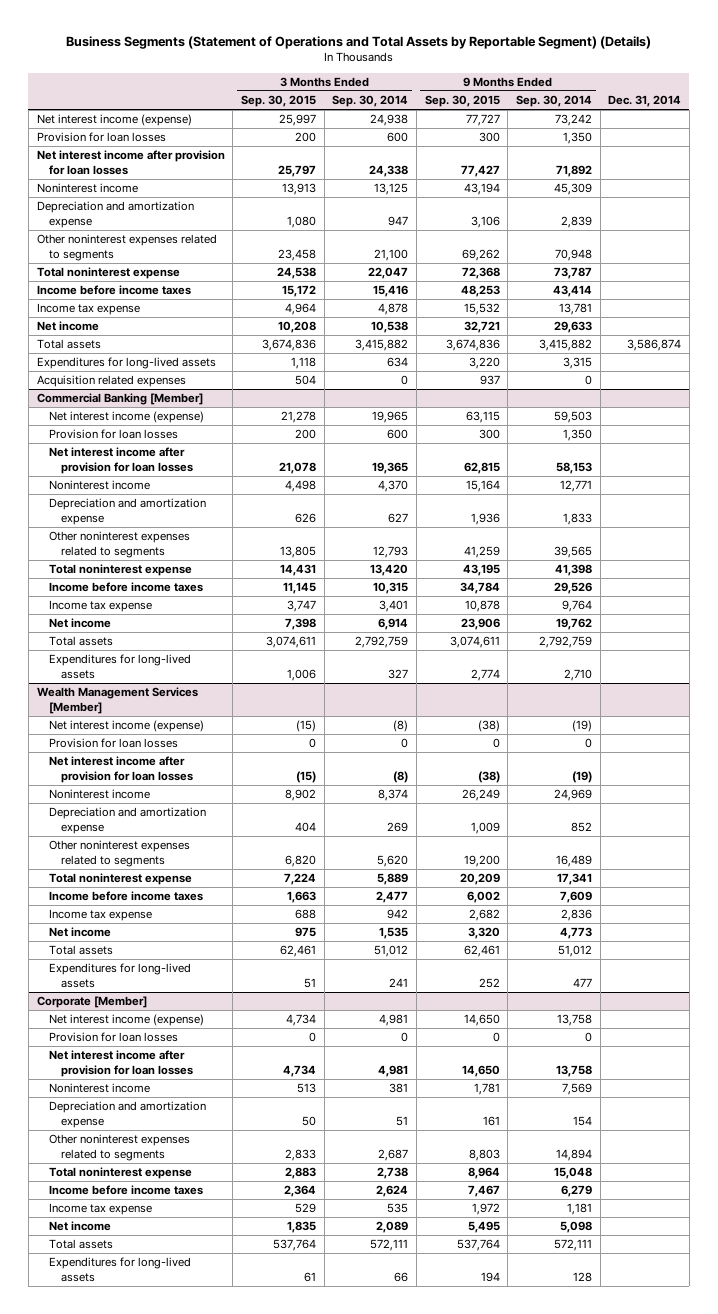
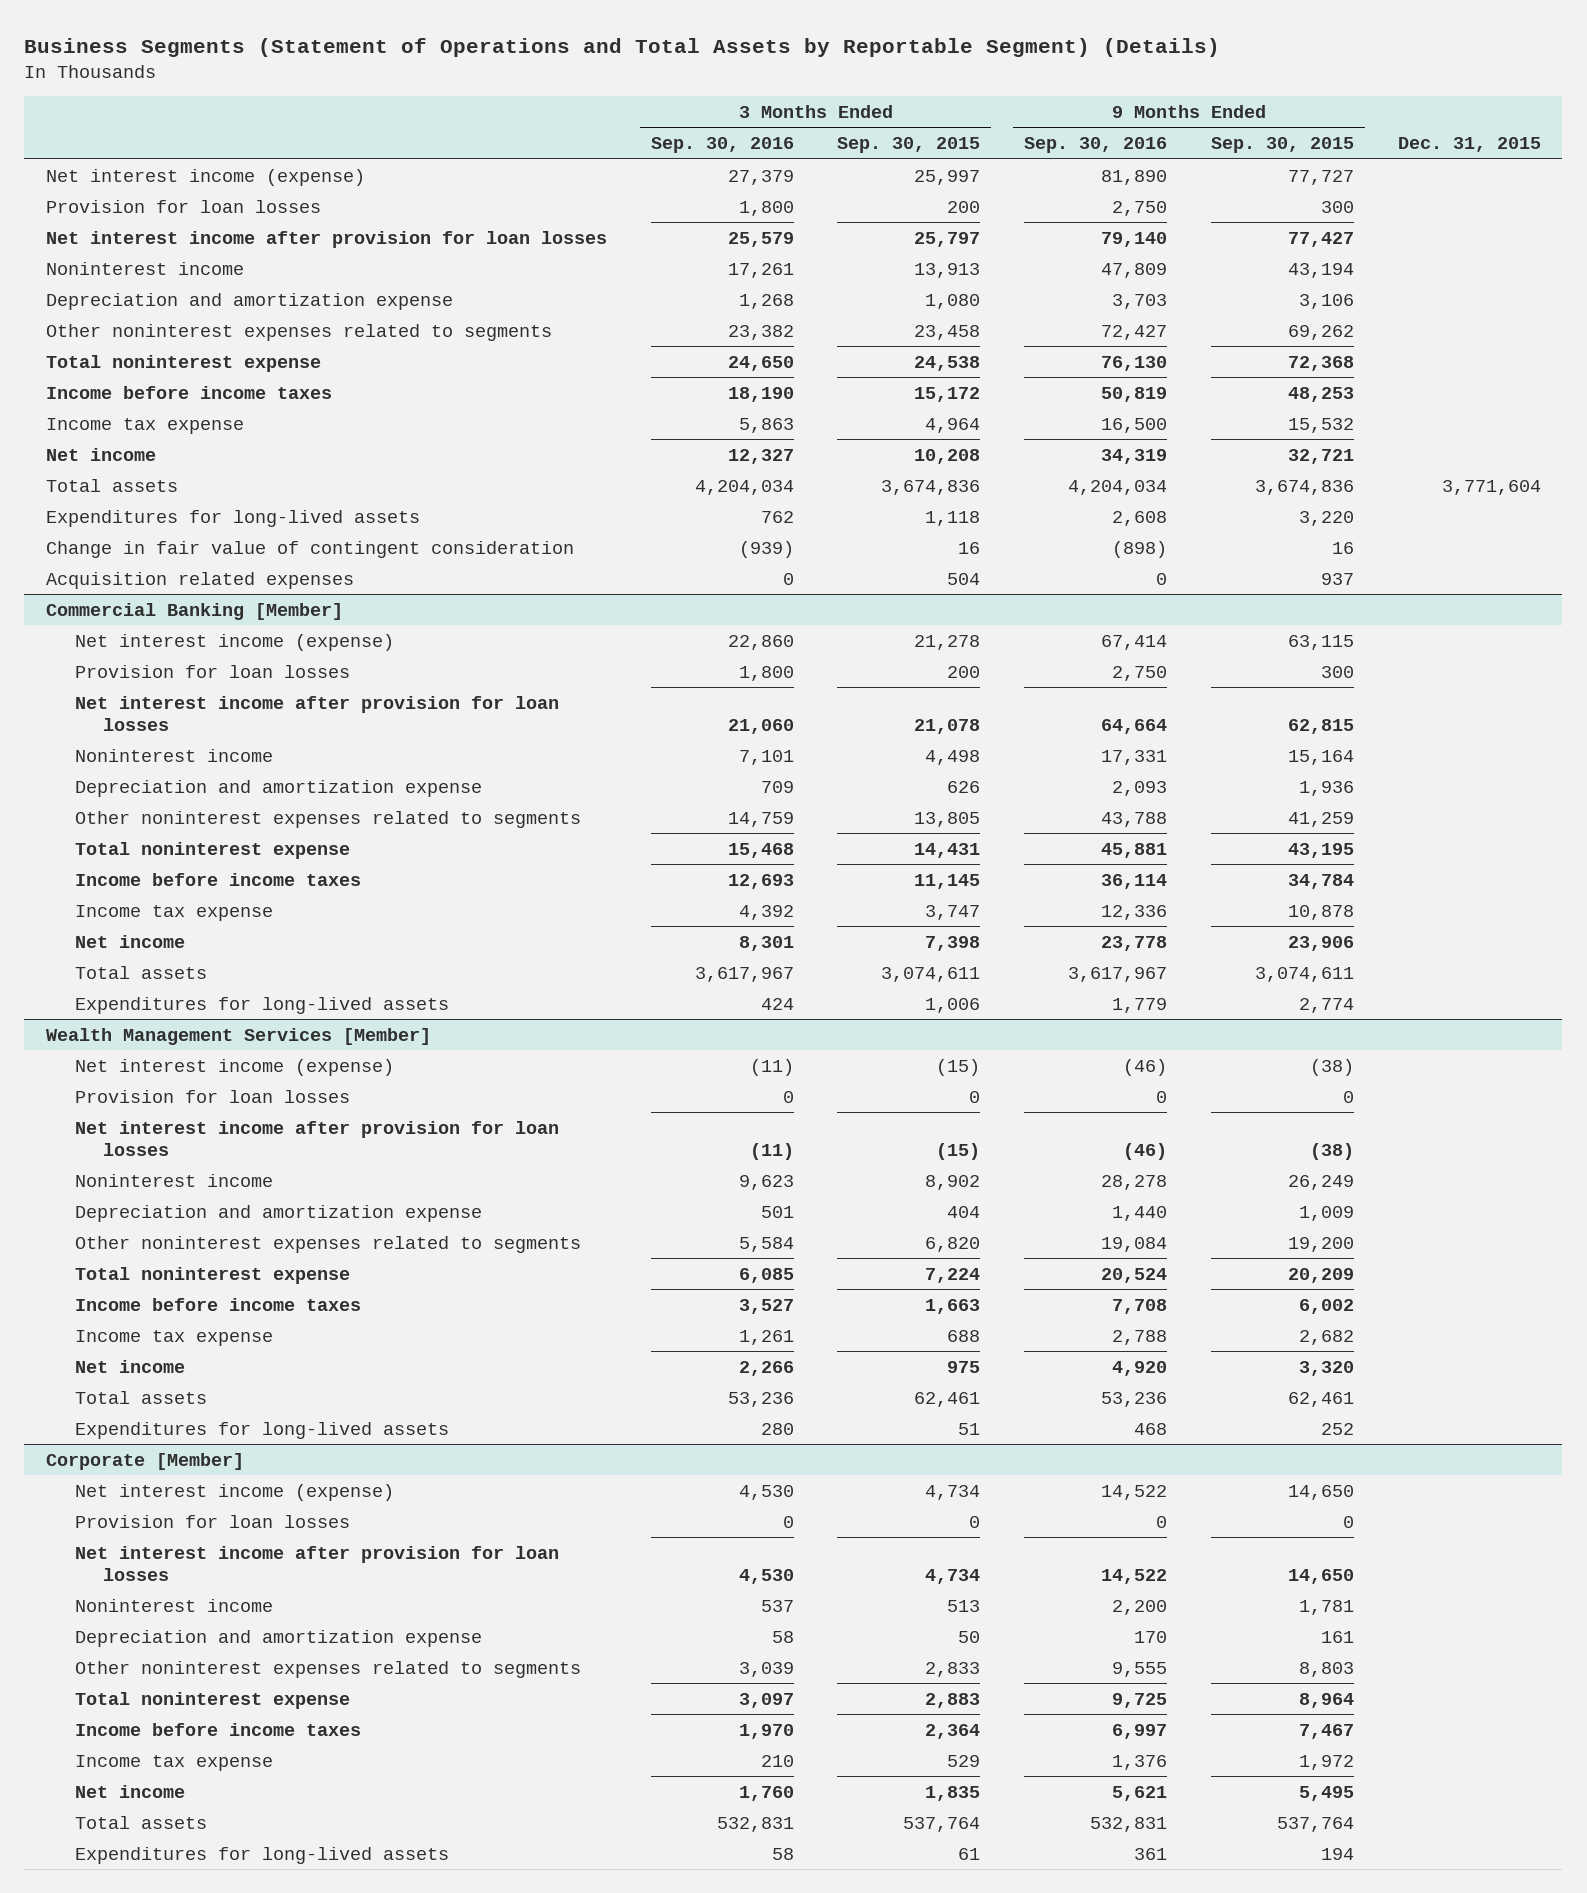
- | 3 Months Ended Sep. 30, 2015 | 3 Months Ended Sep. 30, 2014 | 9 Months Ended Sep. 30, 2015 | 9 Months Ended Sep. 30, 2014 | Dec. 31, 2014
+ | 3 Months Ended Sep. 30, 2016 | 3 Months Ended Sep. 30, 2015 | 9 Months Ended Sep. 30, 2016 | 9 Months Ended Sep. 30, 2015 | Dec. 31, 2015
+ Change in fair value of contingent consideration | (939) | 16 | (898) | 16 |

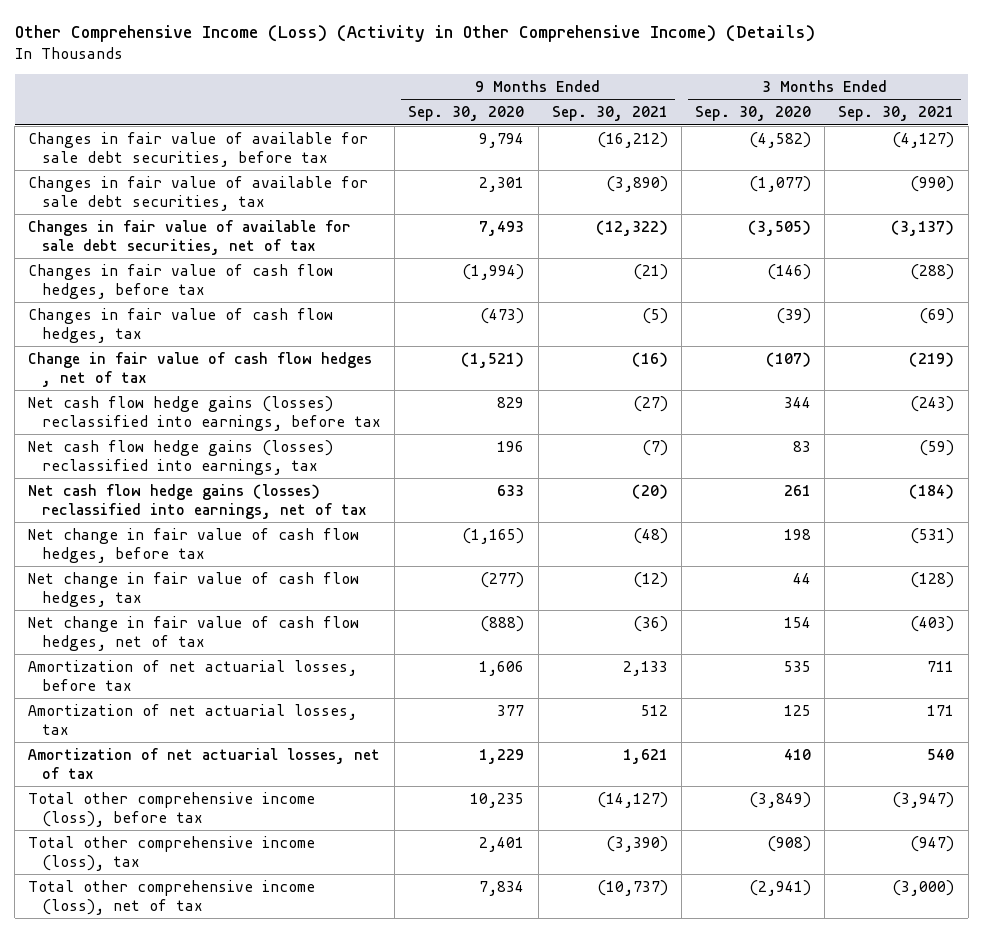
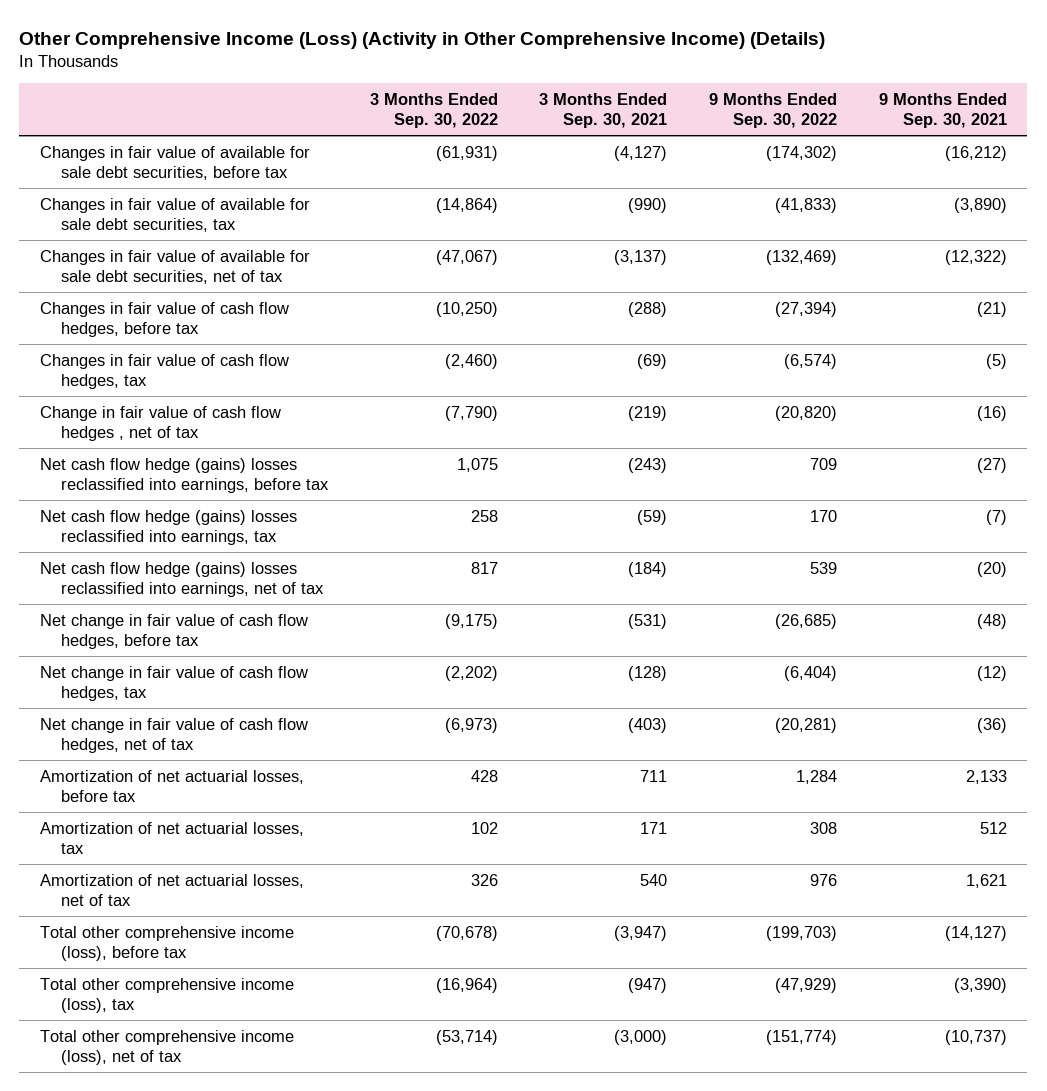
- | 9 Months Ended Sep. 30, 2020 | 9 Months Ended Sep. 30, 2021 | 3 Months Ended Sep. 30, 2020 | 3 Months Ended Sep. 30, 2021
+ | 3 Months Ended Sep. 30, 2022 | 3 Months Ended Sep. 30, 2021 | 9 Months Ended Sep. 30, 2022 | 9 Months Ended Sep. 30, 2021
- Net cash flow hedge gains (losses) reclassified into earnings, before tax | 829 | (27) | 344 | (243)
- Net cash flow hedge gains (losses) reclassified into earnings, tax | 196 | (7) | 83 | (59)
- Net cash flow hedge gains (losses) reclassified into earnings, net of tax | 633 | (20) | 261 | (184)
+ Net cash flow hedge (gains) losses reclassified into earnings, before tax | 1,075 | (243) | 709 | (27)
+ Net cash flow hedge (gains) losses reclassified into earnings, tax | 258 | (59) | 170 | (7)
+ Net cash flow hedge (gains) losses reclassified into earnings, net of tax | 817 | (184) | 539 | (20)

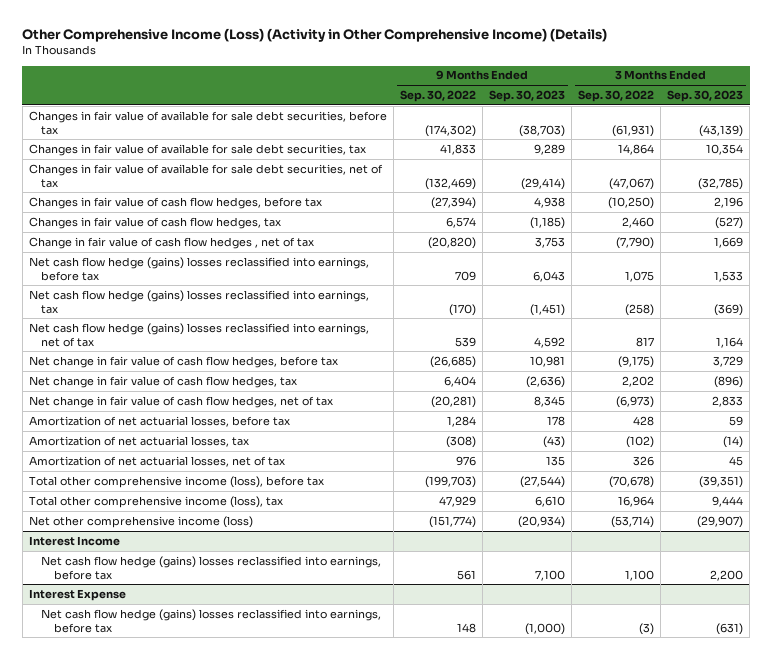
- | 3 Months Ended Sep. 30, 2022 | 3 Months Ended Sep. 30, 2021 | 9 Months Ended Sep. 30, 2022 | 9 Months Ended Sep. 30, 2021
+ | 9 Months Ended Sep. 30, 2022 | 9 Months Ended Sep. 30, 2023 | 3 Months Ended Sep. 30, 2022 | 3 Months Ended Sep. 30, 2023
- Changes in fair value of available for sale debt securities, tax | (14,864) | (990) | (41,833) | (3,890)
+ Changes in fair value of available for sale debt securities, tax | 41,833 | 9,289 | 14,864 | 10,354
- Changes in fair value of cash flow hedges, tax | (2,460) | (69) | (6,574) | (5)
+ Changes in fair value of cash flow hedges, tax | 6,574 | (1,185) | 2,460 | (527)
- Net cash flow hedge (gains) losses reclassified into earnings, tax | 258 | (59) | 170 | (7)
+ Net cash flow hedge (gains) losses reclassified into earnings, tax | (170) | (1,451) | (258) | (369)
- Net change in fair value of cash flow hedges, tax | (2,202) | (128) | (6,404) | (12)
+ Net change in fair value of cash flow hedges, tax | 6,404 | (2,636) | 2,202 | (896)
- Amortization of net actuarial losses, tax | 102 | 171 | 308 | 512
+ Amortization of net actuarial losses, tax | (308) | (43) | (102) | (14)
- Total other comprehensive income (loss), tax | (16,964) | (947) | (47,929) | (3,390)
- Total other comprehensive income (loss), net of tax | (53,714) | (3,000) | (151,774) | (10,737)
+ Total other comprehensive income (loss), tax | 47,929 | 6,610 | 16,964 | 9,444
+ Net other comprehensive income (loss) | (151,774) | (20,934) | (53,714) | (29,907)
+ Interest Income
+ Net cash flow hedge (gains) losses reclassified into earnings, before tax | 561 | 7,100 | 1,100 | 2,200
+ Interest Expense
+ Net cash flow hedge (gains) losses reclassified into earnings, before tax | 148 | (1,000) | (3) | (631)

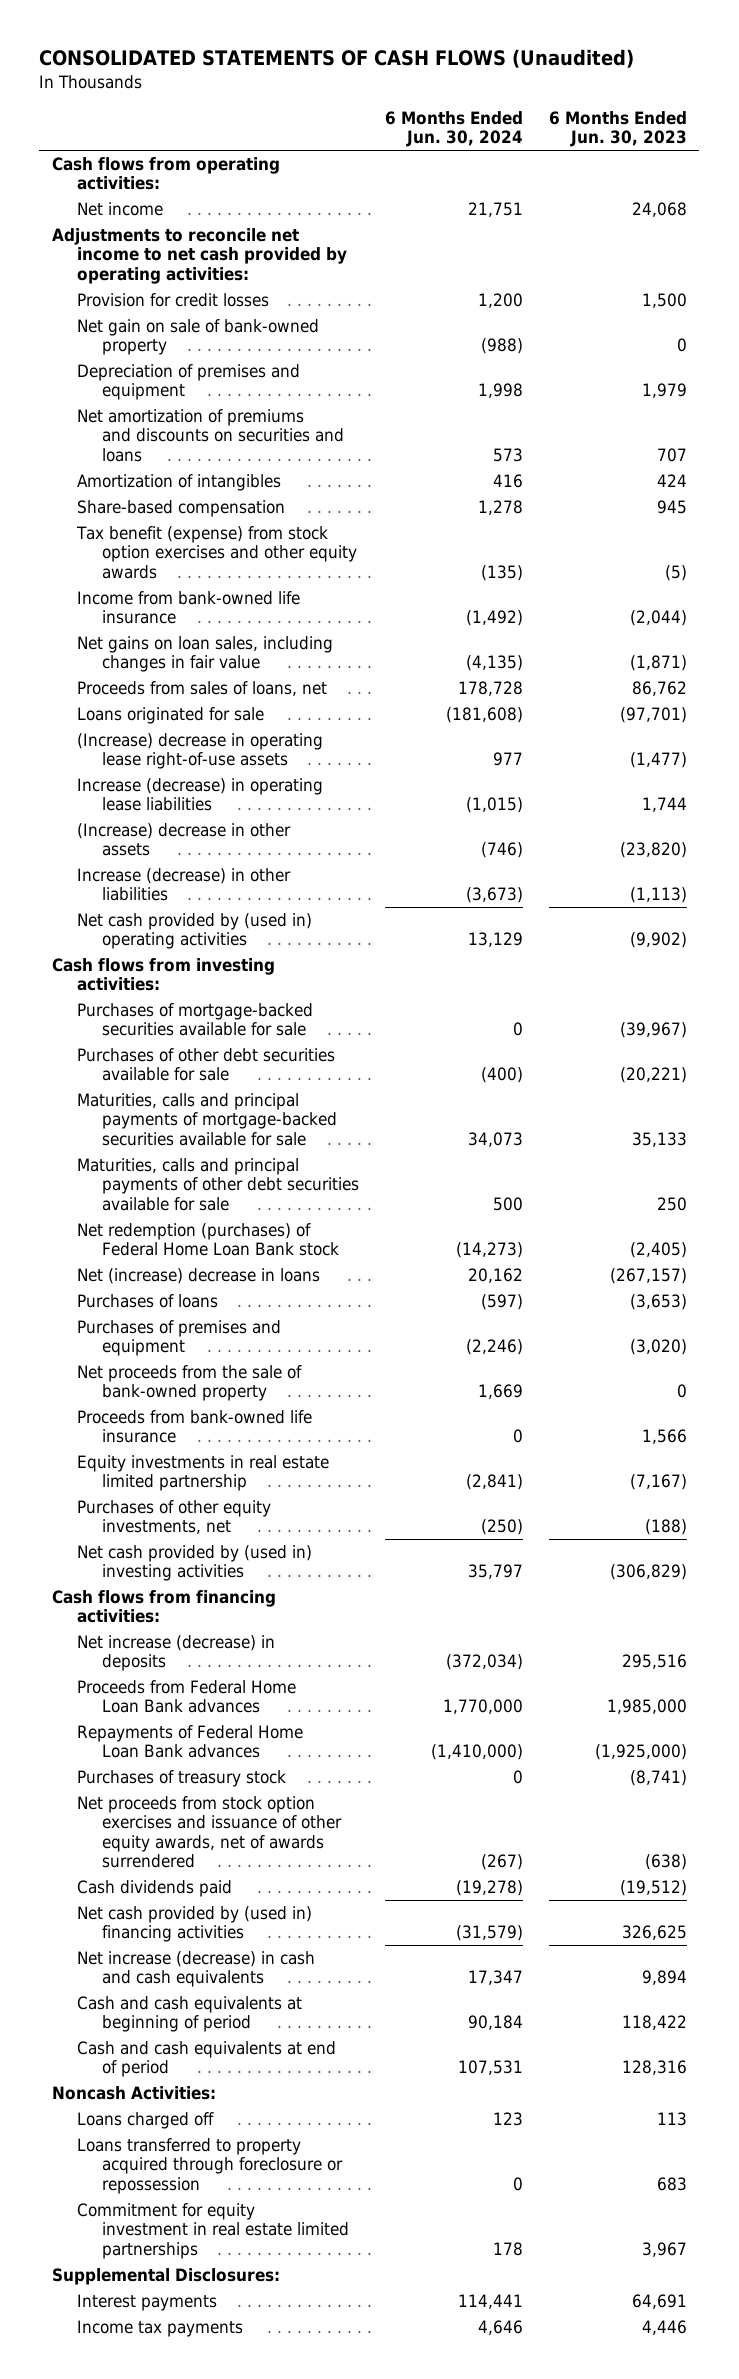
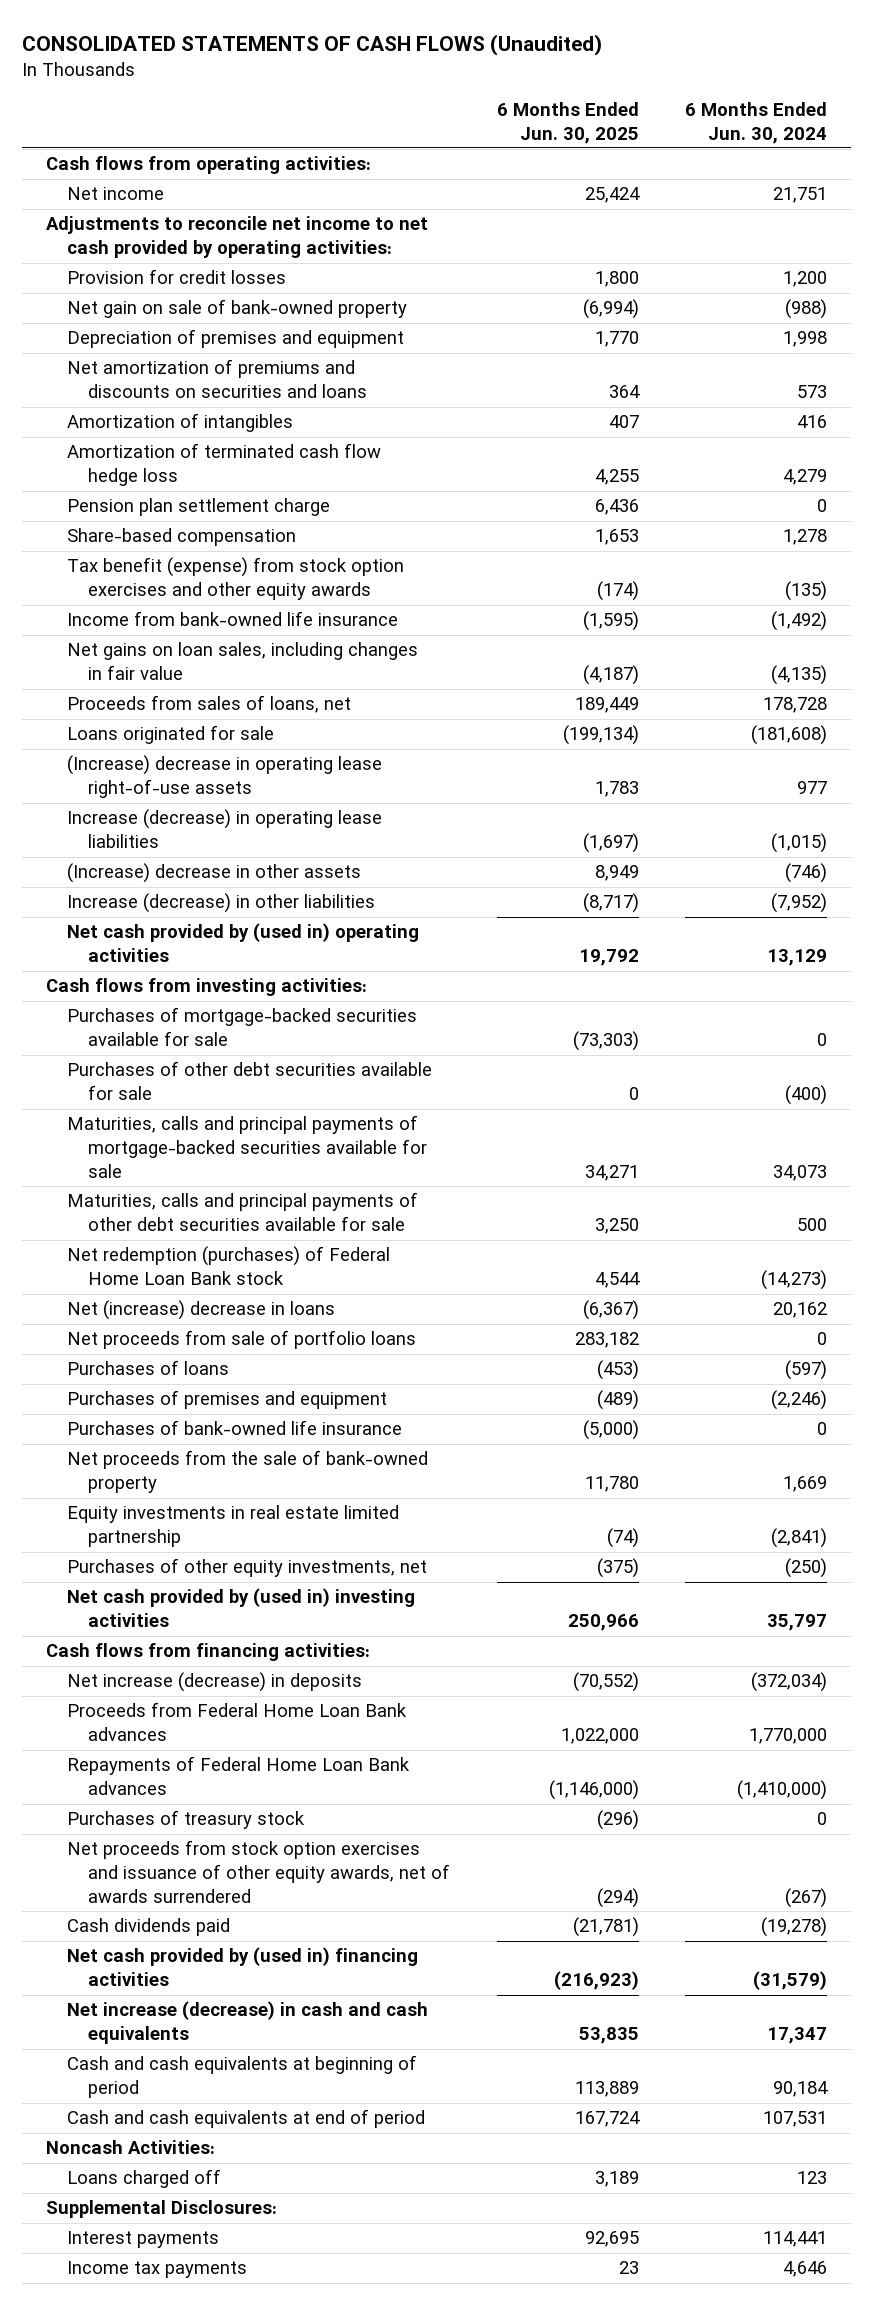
- | 6 Months Ended Jun. 30, 2024 | 6 Months Ended Jun. 30, 2023
+ | 6 Months Ended Jun. 30, 2025 | 6 Months Ended Jun. 30, 2024
+ Amortization of terminated cash flow hedge loss | 4,255 | 4,279
+ Pension plan settlement charge | 6,436 | 0
- Increase (decrease) in other liabilities | (3,673) | (1,113)
+ Increase (decrease) in other liabilities | (8,717) | (7,952)
+ Net proceeds from sale of portfolio loans | 283,182 | 0
+ Purchases of bank-owned life insurance | (5,000) | 0
- Proceeds from bank-owned life insurance | 0 | 1,566
- Loans transferred to property acquired through foreclosure or repossession | 0 | 683
- Commitment for equity investment in real estate limited partnerships | 178 | 3,967

